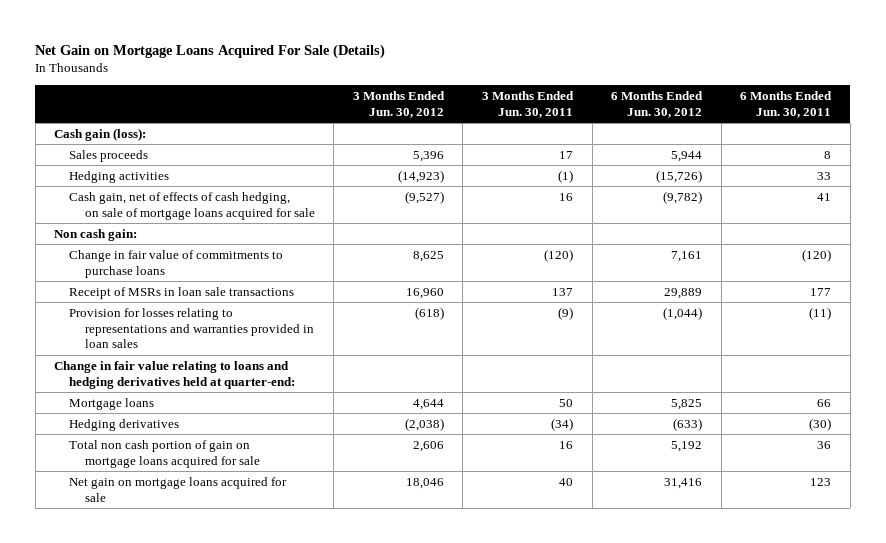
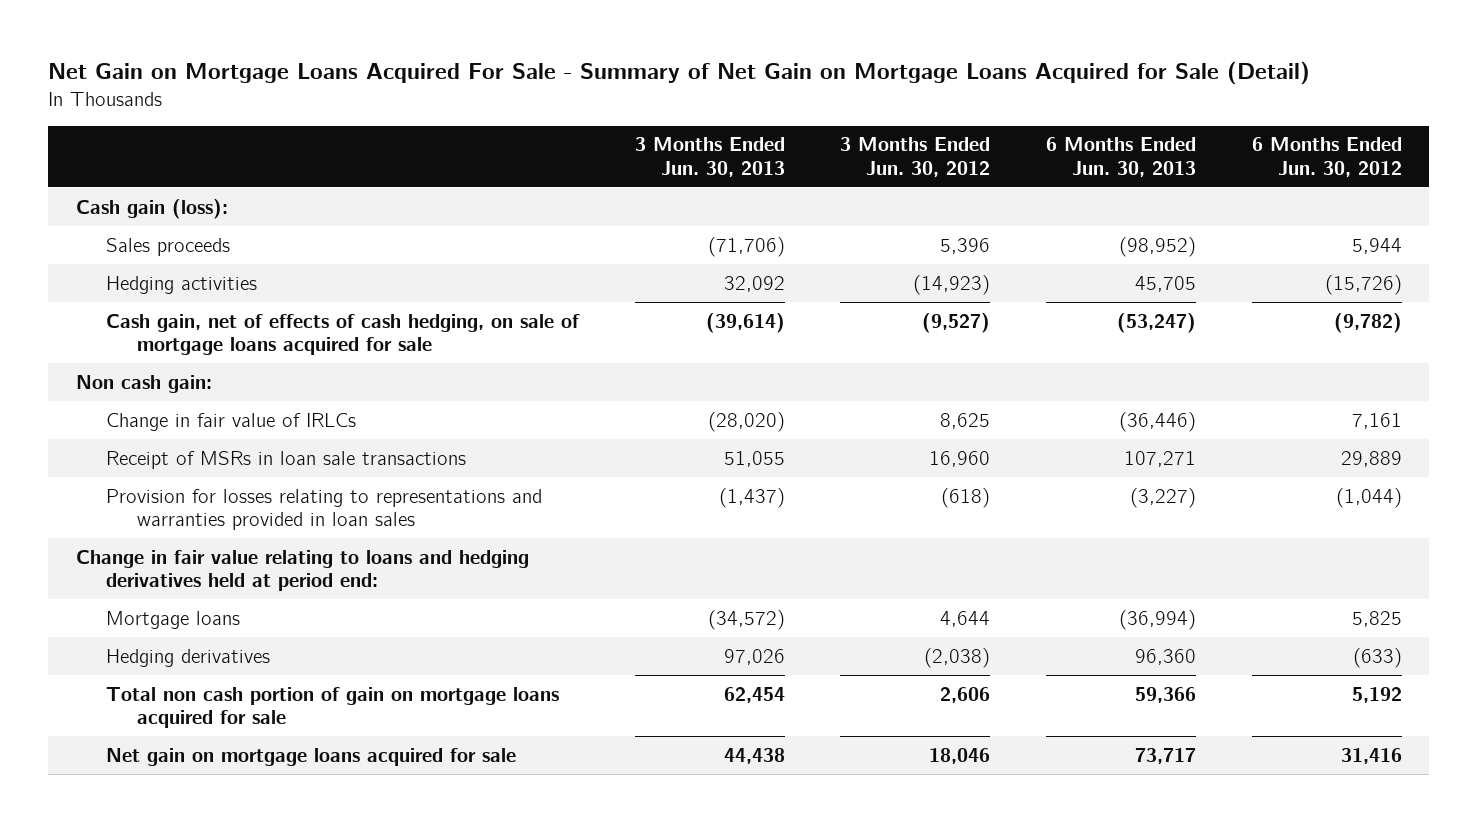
- Net Gain on Mortgage Loans Acquired For Sale (Details)
+ Net Gain on Mortgage Loans Acquired For Sale - Summary of Net Gain on Mortgage Loans Acquired for Sale (Detail)
- | 3 Months Ended Jun. 30, 2012 | 3 Months Ended Jun. 30, 2011 | 6 Months Ended Jun. 30, 2012 | 6 Months Ended Jun. 30, 2011
+ | 3 Months Ended Jun. 30, 2013 | 3 Months Ended Jun. 30, 2012 | 6 Months Ended Jun. 30, 2013 | 6 Months Ended Jun. 30, 2012
- Change in fair value of commitments to purchase loans | 8,625 | (120) | 7,161 | (120)
+ Change in fair value of IRLCs | (28,020) | 8,625 | (36,446) | 7,161
- Change in fair value relating to loans and hedging derivatives held at quarter-end:
+ Change in fair value relating to loans and hedging derivatives held at period end:

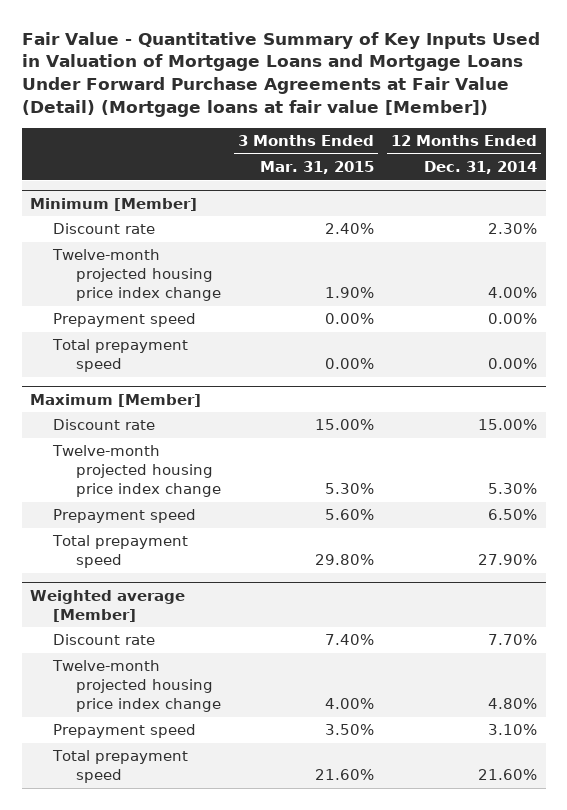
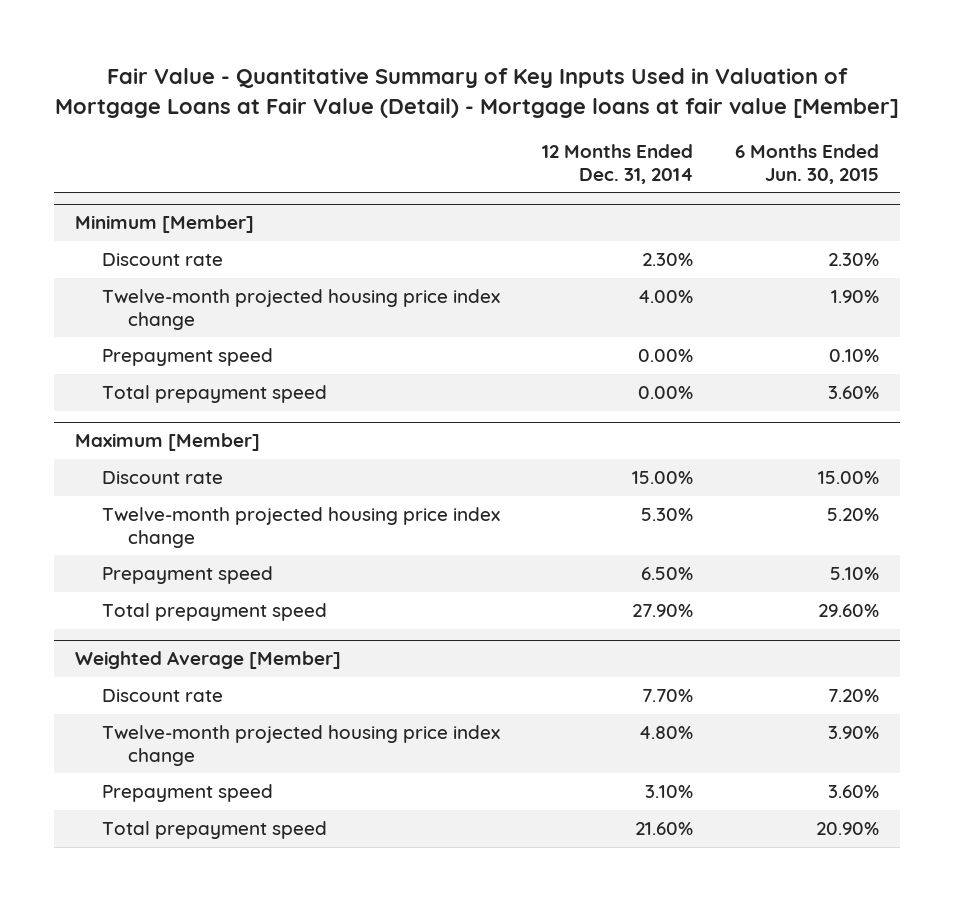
- Fair Value - Quantitative Summary of Key Inputs Used in Valuation of Mortgage Loans and Mortgage Loans Under Forward Purchase Agreements at Fair Value (Detail) (Mortgage loans at fair value [Member])
+ Fair Value - Quantitative Summary of Key Inputs Used in Valuation of Mortgage Loans at Fair Value (Detail) - Mortgage loans at fair value [Member]
- | 3 Months Ended Mar. 31, 2015 | 12 Months Ended Dec. 31, 2014
+ | 12 Months Ended Dec. 31, 2014 | 6 Months Ended Jun. 30, 2015
- Weighted average [Member]
+ Weighted Average [Member]

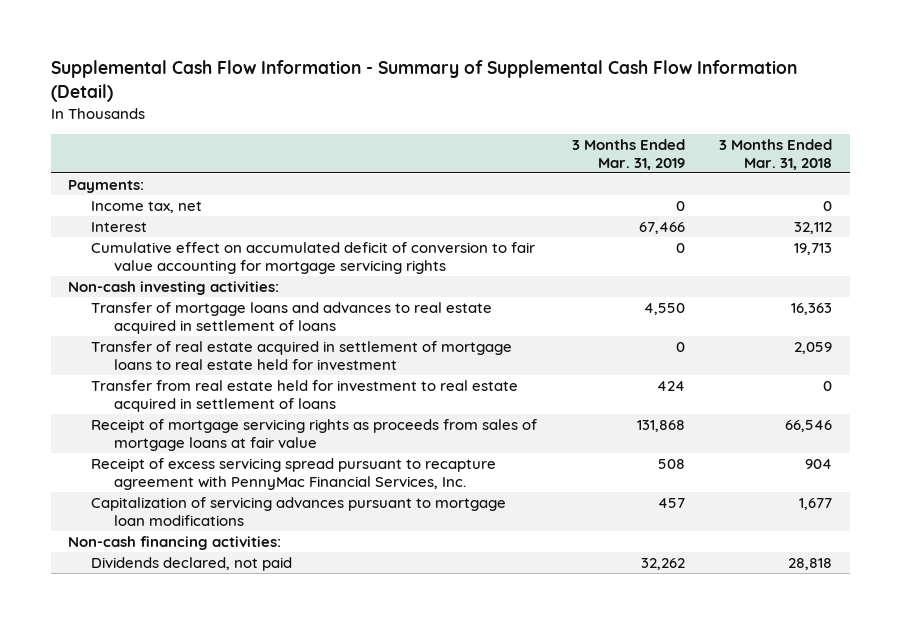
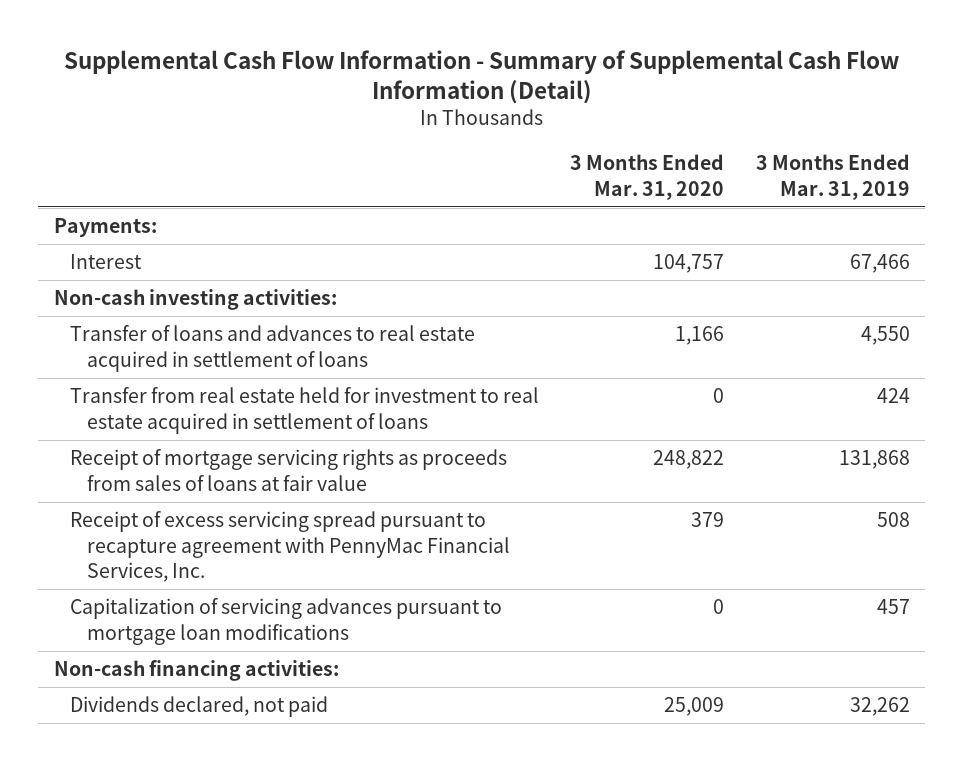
- | 3 Months Ended Mar. 31, 2019 | 3 Months Ended Mar. 31, 2018
+ | 3 Months Ended Mar. 31, 2020 | 3 Months Ended Mar. 31, 2019
- Income tax, net | 0 | 0
- Cumulative effect on accumulated deficit of conversion to fair value accounting for mortgage servicing rights | 0 | 19,713
- Transfer of mortgage loans and advances to real estate acquired in settlement of loans | 4,550 | 16,363
- Transfer of real estate acquired in settlement of mortgage loans to real estate held for investment | 0 | 2,059
+ Transfer of loans and advances to real estate acquired in settlement of loans | 1,166 | 4,550
- Receipt of mortgage servicing rights as proceeds from sales of mortgage loans at fair value | 131,868 | 66,546
+ Receipt of mortgage servicing rights as proceeds from sales of loans at fair value | 248,822 | 131,868

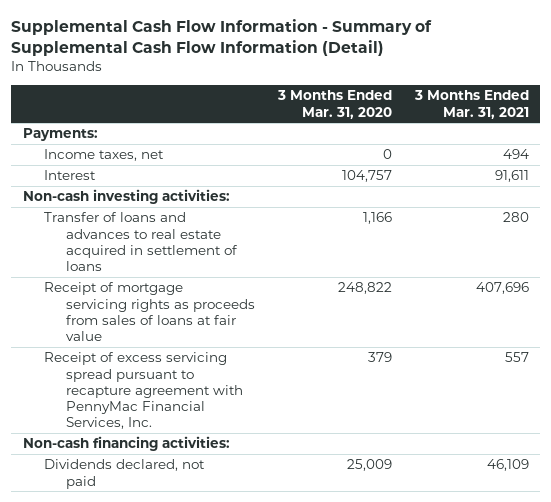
- | 3 Months Ended Mar. 31, 2020 | 3 Months Ended Mar. 31, 2019
+ | 3 Months Ended Mar. 31, 2020 | 3 Months Ended Mar. 31, 2021
+ Income taxes, net | 0 | 494
- Transfer from real estate held for investment to real estate acquired in settlement of loans | 0 | 424
- Capitalization of servicing advances pursuant to mortgage loan modifications | 0 | 457

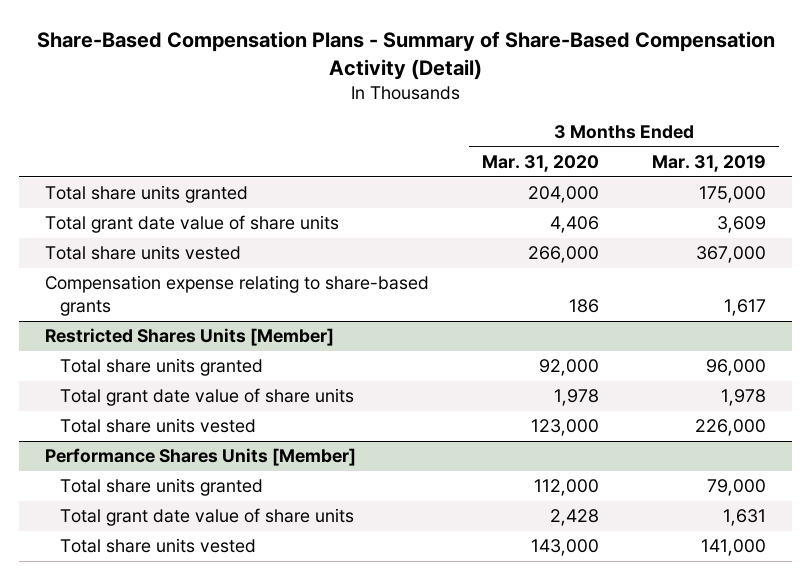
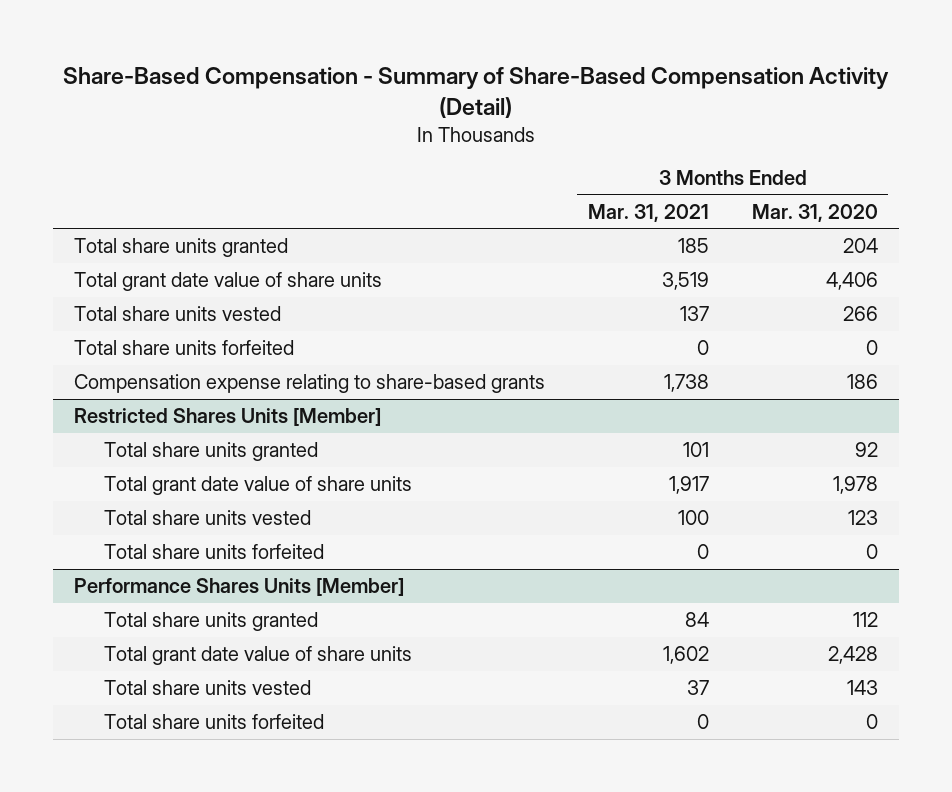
- Share-Based Compensation Plans - Summary of Share-Based Compensation Activity (Detail)
+ Share-Based Compensation - Summary of Share-Based Compensation Activity (Detail)
- | 3 Months Ended Mar. 31, 2020 | 3 Months Ended Mar. 31, 2019
+ | 3 Months Ended Mar. 31, 2021 | 3 Months Ended Mar. 31, 2020
- Total share units granted | 204,000 | 175,000
+ Total share units granted | 185 | 204
- Total share units vested | 266,000 | 367,000
+ Total share units vested | 137 | 266
+ Total share units forfeited | 0 | 0
@ Restricted Shares Units [Member]
- Total share units granted | 92,000 | 96,000
+ Total share units granted | 101 | 92
- Total share units vested | 123,000 | 226,000
+ Total share units vested | 100 | 123
+ Total share units forfeited | 0 | 0
@ Performance Shares Units [Member]
- Total share units granted | 112,000 | 79,000
+ Total share units granted | 84 | 112
- Total share units vested | 143,000 | 141,000
+ Total share units vested | 37 | 143
+ Total share units forfeited | 0 | 0

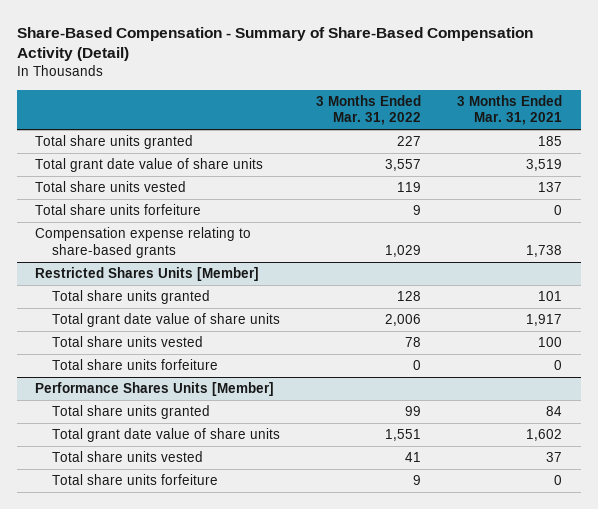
- | 3 Months Ended Mar. 31, 2021 | 3 Months Ended Mar. 31, 2020
+ | 3 Months Ended Mar. 31, 2022 | 3 Months Ended Mar. 31, 2021
- Total share units forfeited | 0 | 0
+ Total share units forfeiture | 9 | 0
@ Restricted Shares Units [Member]
- Total share units forfeited | 0 | 0
+ Total share units forfeiture | 0 | 0
@ Performance Shares Units [Member]
- Total share units forfeited | 0 | 0
+ Total share units forfeiture | 9 | 0

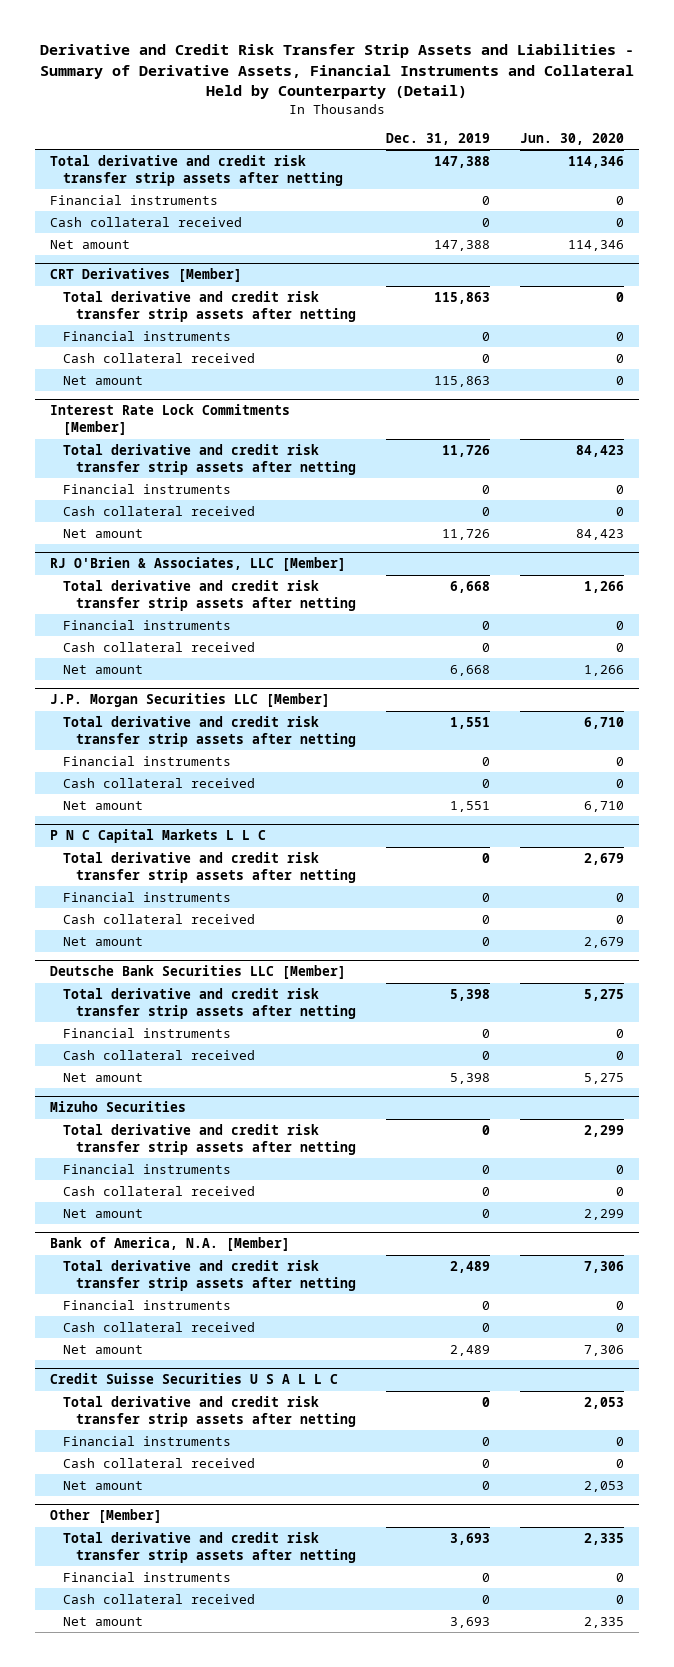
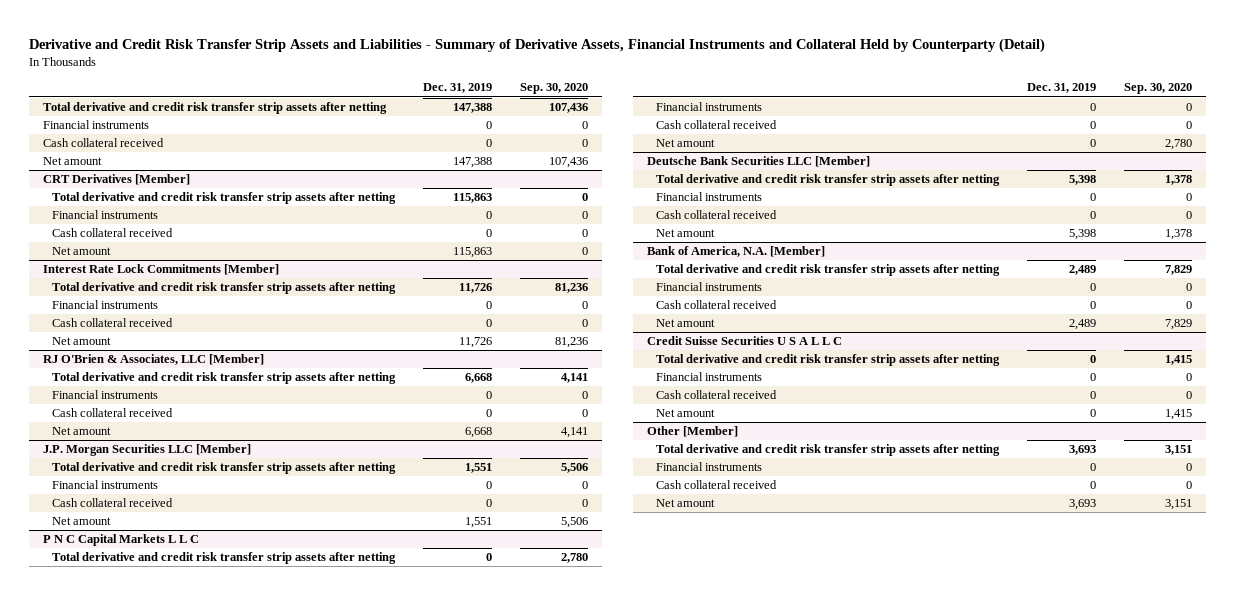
- | Dec. 31, 2019 | Jun. 30, 2020
+ | Dec. 31, 2019 | Sep. 30, 2020
- Mizuho Securities
- Total derivative and credit risk transfer strip assets after netting | 0 | 2,299
- Financial instruments | 0 | 0
- Cash collateral received | 0 | 0
- Net amount | 0 | 2,299

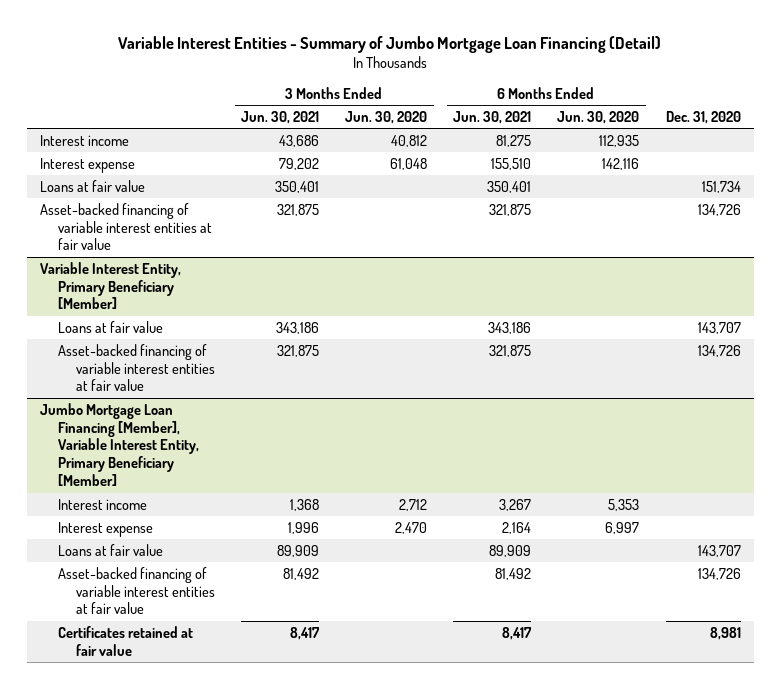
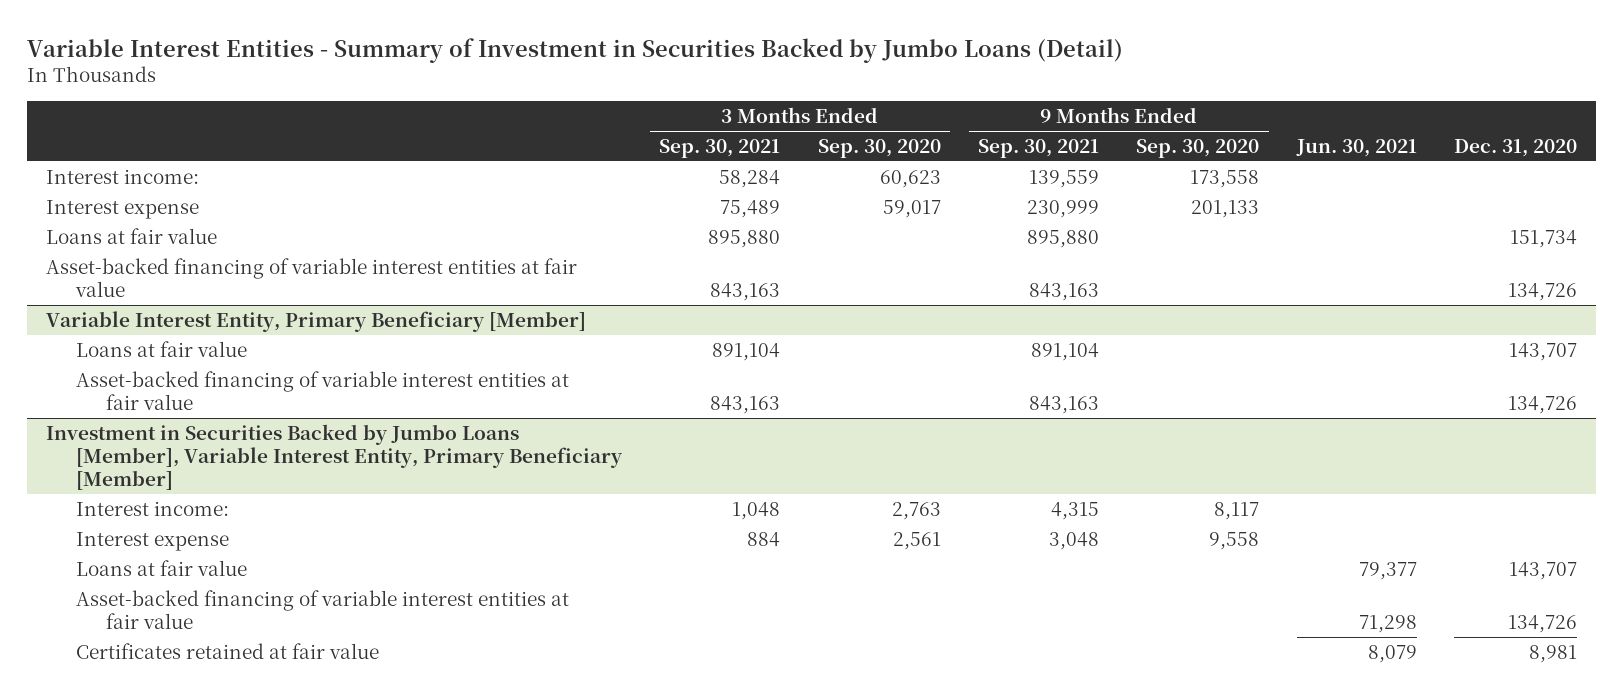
- Variable Interest Entities - Summary of Jumbo Mortgage Loan Financing (Detail)
+ Variable Interest Entities - Summary of Investment in Securities Backed by Jumbo Loans (Detail)
- | 3 Months Ended Jun. 30, 2021 | 3 Months Ended Jun. 30, 2020 | 6 Months Ended Jun. 30, 2021 | 6 Months Ended Jun. 30, 2020 | Dec. 31, 2020
+ | 3 Months Ended Sep. 30, 2021 | 3 Months Ended Sep. 30, 2020 | 9 Months Ended Sep. 30, 2021 | 9 Months Ended Sep. 30, 2020 | Jun. 30, 2021 | Dec. 31, 2020
- Interest income | 43,686 | 40,812 | 81,275 | 112,935 |
+ Interest income: | 58,284 | 60,623 | 139,559 | 173,558 | |
- Jumbo Mortgage Loan Financing [Member], Variable Interest Entity, Primary Beneficiary [Member]
- Interest income | 1,368 | 2,712 | 3,267 | 5,353 |
+ Investment in Securities Backed by Jumbo Loans [Member], Variable Interest Entity, Primary Beneficiary [Member]
+ Interest income: | 1,048 | 2,763 | 4,315 | 8,117 | |

